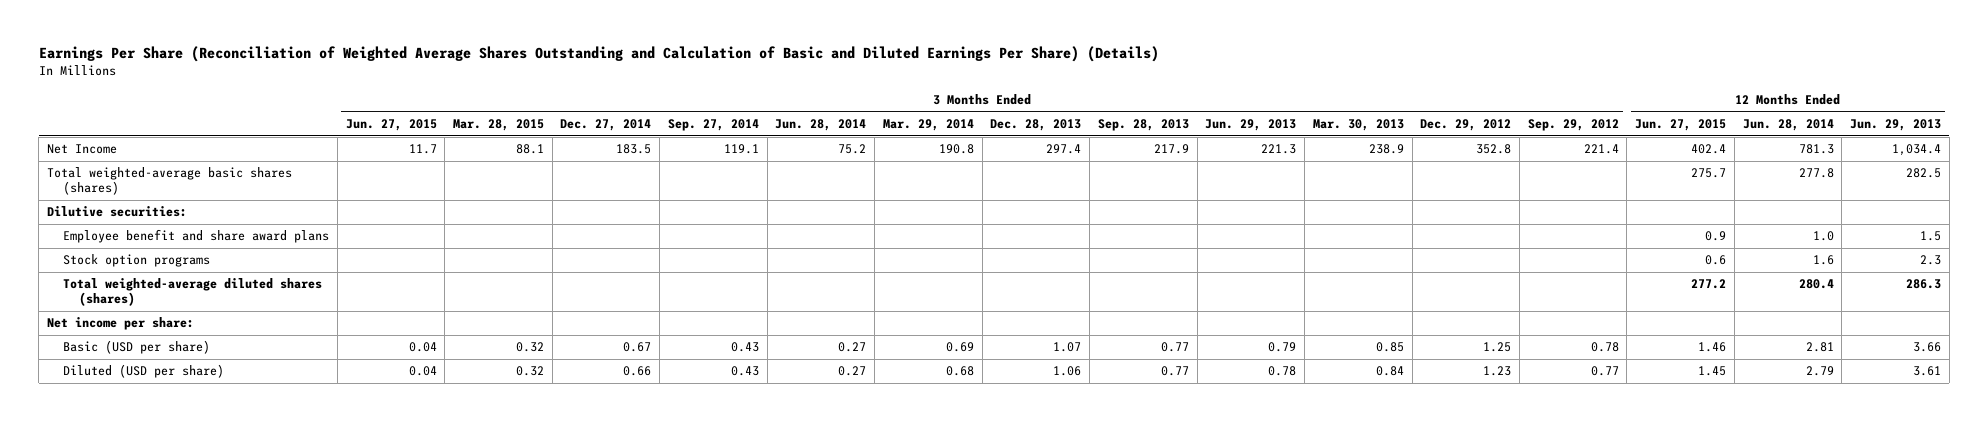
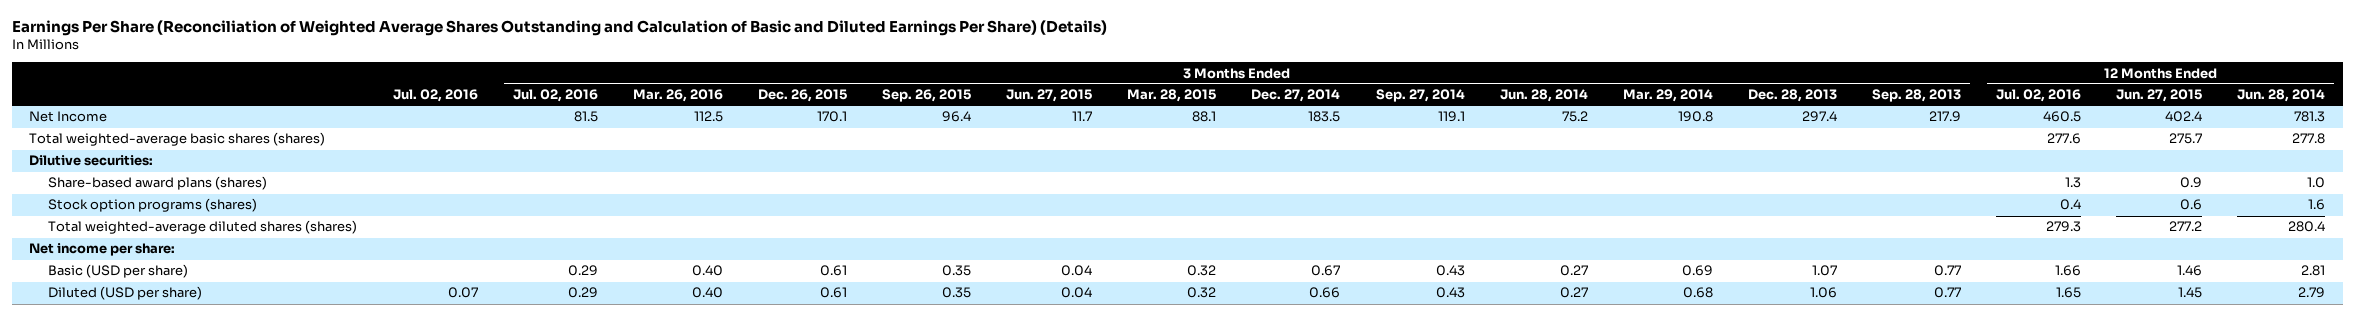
- | 3 Months Ended Jun. 27, 2015 | 3 Months Ended Mar. 28, 2015 | 3 Months Ended Dec. 27, 2014 | 3 Months Ended Sep. 27, 2014 | 3 Months Ended Jun. 28, 2014 | 3 Months Ended Mar. 29, 2014 | 3 Months Ended Dec. 28, 2013 | 3 Months Ended Sep. 28, 2013 | 3 Months Ended Jun. 29, 2013 | 3 Months Ended Mar. 30, 2013 | 3 Months Ended Dec. 29, 2012 | 3 Months Ended Sep. 29, 2012 | 12 Months Ended Jun. 27, 2015 | 12 Months Ended Jun. 28, 2014 | 12 Months Ended Jun. 29, 2013
+ | Jul. 02, 2016 | 3 Months Ended Jul. 02, 2016 | 3 Months Ended Mar. 26, 2016 | 3 Months Ended Dec. 26, 2015 | 3 Months Ended Sep. 26, 2015 | 3 Months Ended Jun. 27, 2015 | 3 Months Ended Mar. 28, 2015 | 3 Months Ended Dec. 27, 2014 | 3 Months Ended Sep. 27, 2014 | 3 Months Ended Jun. 28, 2014 | 3 Months Ended Mar. 29, 2014 | 3 Months Ended Dec. 28, 2013 | 3 Months Ended Sep. 28, 2013 | 12 Months Ended Jul. 02, 2016 | 12 Months Ended Jun. 27, 2015 | 12 Months Ended Jun. 28, 2014
- Employee benefit and share award plans | | | | | | | | | | | | | 0.9 | 1.0 | 1.5
- Stock option programs | | | | | | | | | | | | | 0.6 | 1.6 | 2.3
+ Share-based award plans (shares) | | | | | | | | | | | | | | 1.3 | 0.9 | 1.0
+ Stock option programs (shares) | | | | | | | | | | | | | | 0.4 | 0.6 | 1.6

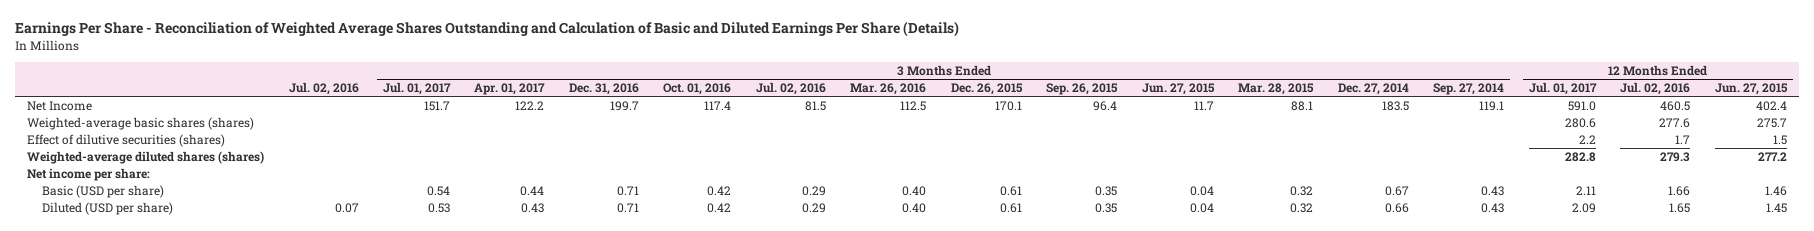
- Earnings Per Share (Reconciliation of Weighted Average Shares Outstanding and Calculation of Basic and Diluted Earnings Per Share) (Details)
+ Earnings Per Share - Reconciliation of Weighted Average Shares Outstanding and Calculation of Basic and Diluted Earnings Per Share (Details)
- | Jul. 02, 2016 | 3 Months Ended Jul. 02, 2016 | 3 Months Ended Mar. 26, 2016 | 3 Months Ended Dec. 26, 2015 | 3 Months Ended Sep. 26, 2015 | 3 Months Ended Jun. 27, 2015 | 3 Months Ended Mar. 28, 2015 | 3 Months Ended Dec. 27, 2014 | 3 Months Ended Sep. 27, 2014 | 3 Months Ended Jun. 28, 2014 | 3 Months Ended Mar. 29, 2014 | 3 Months Ended Dec. 28, 2013 | 3 Months Ended Sep. 28, 2013 | 12 Months Ended Jul. 02, 2016 | 12 Months Ended Jun. 27, 2015 | 12 Months Ended Jun. 28, 2014
+ | Jul. 02, 2016 | 3 Months Ended Jul. 01, 2017 | 3 Months Ended Apr. 01, 2017 | 3 Months Ended Dec. 31, 2016 | 3 Months Ended Oct. 01, 2016 | 3 Months Ended Jul. 02, 2016 | 3 Months Ended Mar. 26, 2016 | 3 Months Ended Dec. 26, 2015 | 3 Months Ended Sep. 26, 2015 | 3 Months Ended Jun. 27, 2015 | 3 Months Ended Mar. 28, 2015 | 3 Months Ended Dec. 27, 2014 | 3 Months Ended Sep. 27, 2014 | 12 Months Ended Jul. 01, 2017 | 12 Months Ended Jul. 02, 2016 | 12 Months Ended Jun. 27, 2015
- Total weighted-average basic shares (shares) | | | | | | | | | | | | | | 277.6 | 275.7 | 277.8
- Dilutive securities:
- Share-based award plans (shares) | | | | | | | | | | | | | | 1.3 | 0.9 | 1.0
- Stock option programs (shares) | | | | | | | | | | | | | | 0.4 | 0.6 | 1.6
- Total weighted-average diluted shares (shares) | | | | | | | | | | | | | | 279.3 | 277.2 | 280.4
+ Weighted-average basic shares (shares) | | | | | | | | | | | | | | 280.6 | 277.6 | 275.7
+ Effect of dilutive securities (shares) | | | | | | | | | | | | | | 2.2 | 1.7 | 1.5
+ Weighted-average diluted shares (shares) | | | | | | | | | | | | | | 282.8 | 279.3 | 277.2

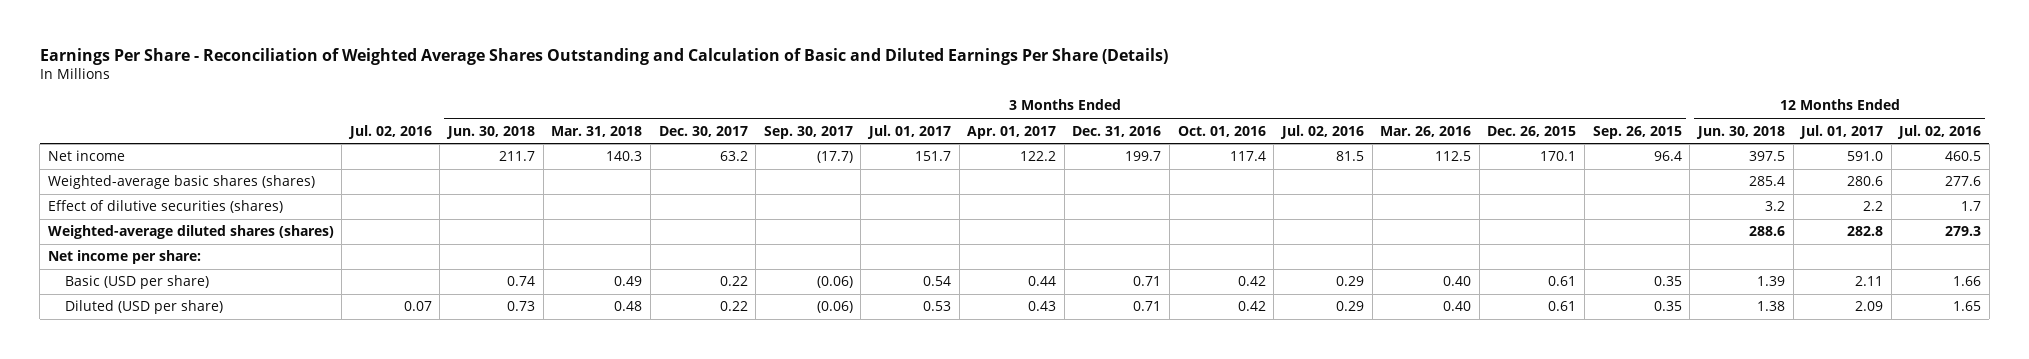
- | Jul. 02, 2016 | 3 Months Ended Jul. 01, 2017 | 3 Months Ended Apr. 01, 2017 | 3 Months Ended Dec. 31, 2016 | 3 Months Ended Oct. 01, 2016 | 3 Months Ended Jul. 02, 2016 | 3 Months Ended Mar. 26, 2016 | 3 Months Ended Dec. 26, 2015 | 3 Months Ended Sep. 26, 2015 | 3 Months Ended Jun. 27, 2015 | 3 Months Ended Mar. 28, 2015 | 3 Months Ended Dec. 27, 2014 | 3 Months Ended Sep. 27, 2014 | 12 Months Ended Jul. 01, 2017 | 12 Months Ended Jul. 02, 2016 | 12 Months Ended Jun. 27, 2015
+ | Jul. 02, 2016 | 3 Months Ended Jun. 30, 2018 | 3 Months Ended Mar. 31, 2018 | 3 Months Ended Dec. 30, 2017 | 3 Months Ended Sep. 30, 2017 | 3 Months Ended Jul. 01, 2017 | 3 Months Ended Apr. 01, 2017 | 3 Months Ended Dec. 31, 2016 | 3 Months Ended Oct. 01, 2016 | 3 Months Ended Jul. 02, 2016 | 3 Months Ended Mar. 26, 2016 | 3 Months Ended Dec. 26, 2015 | 3 Months Ended Sep. 26, 2015 | 12 Months Ended Jun. 30, 2018 | 12 Months Ended Jul. 01, 2017 | 12 Months Ended Jul. 02, 2016
- Net Income | | 151.7 | 122.2 | 199.7 | 117.4 | 81.5 | 112.5 | 170.1 | 96.4 | 11.7 | 88.1 | 183.5 | 119.1 | 591.0 | 460.5 | 402.4
+ Net income | | 211.7 | 140.3 | 63.2 | (17.7) | 151.7 | 122.2 | 199.7 | 117.4 | 81.5 | 112.5 | 170.1 | 96.4 | 397.5 | 591.0 | 460.5

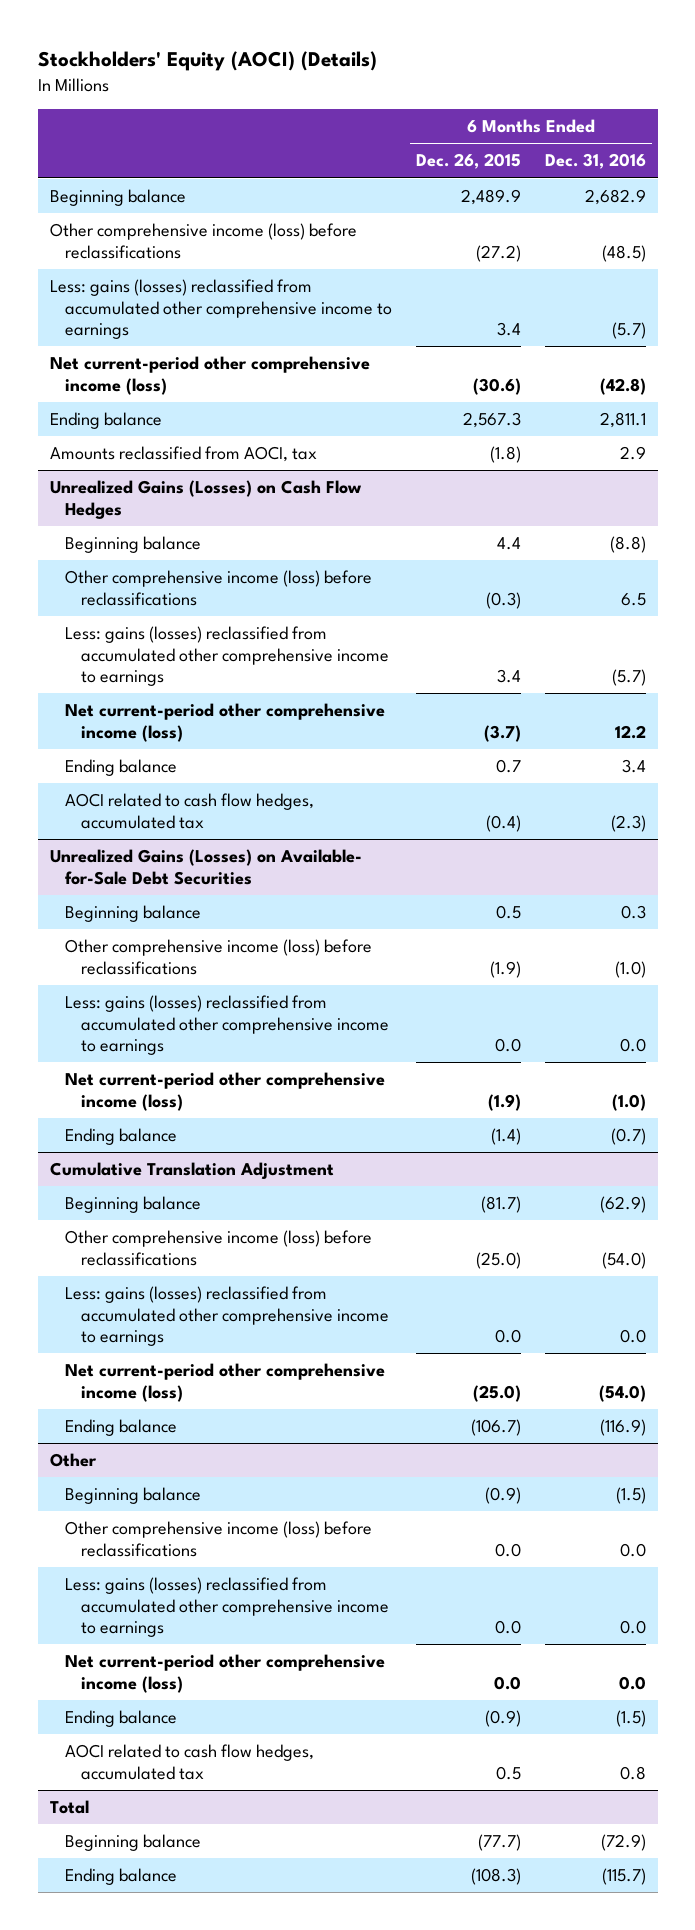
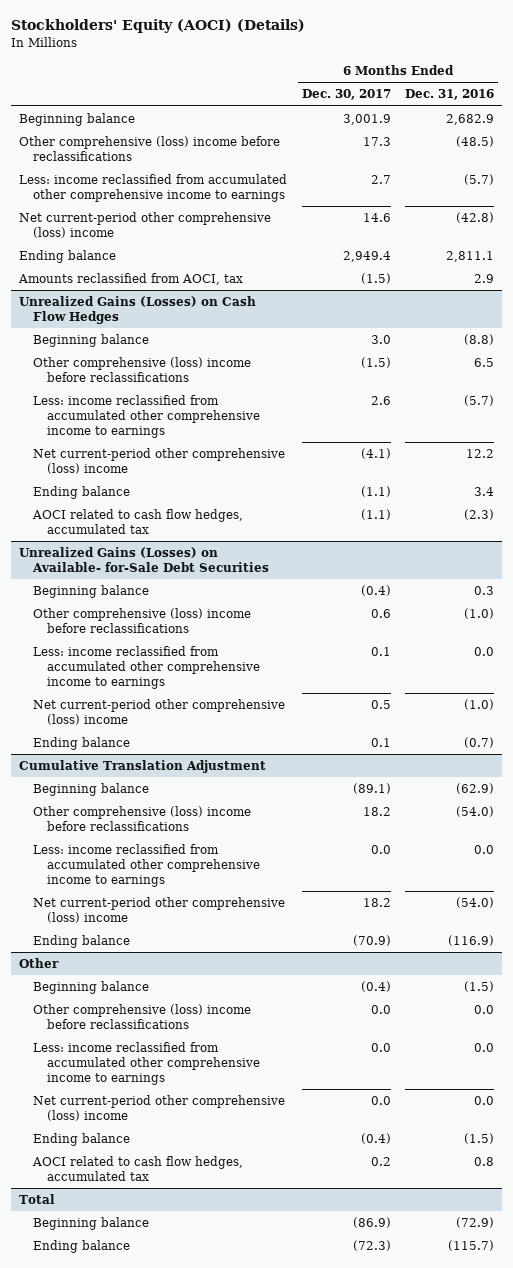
- | 6 Months Ended Dec. 26, 2015 | 6 Months Ended Dec. 31, 2016
+ | 6 Months Ended Dec. 30, 2017 | 6 Months Ended Dec. 31, 2016
- Other comprehensive income (loss) before reclassifications | (27.2) | (48.5)
- Less: gains (losses) reclassified from accumulated other comprehensive income to earnings | 3.4 | (5.7)
- Net current-period other comprehensive income (loss) | (30.6) | (42.8)
+ Other comprehensive (loss) income before reclassifications | 17.3 | (48.5)
+ Less: income reclassified from accumulated other comprehensive income to earnings | 2.7 | (5.7)
+ Net current-period other comprehensive (loss) income | 14.6 | (42.8)
@ Unrealized Gains (Losses) on Cash Flow Hedges
- Other comprehensive income (loss) before reclassifications | (0.3) | 6.5
- Less: gains (losses) reclassified from accumulated other comprehensive income to earnings | 3.4 | (5.7)
- Net current-period other comprehensive income (loss) | (3.7) | 12.2
+ Other comprehensive (loss) income before reclassifications | (1.5) | 6.5
+ Less: income reclassified from accumulated other comprehensive income to earnings | 2.6 | (5.7)
+ Net current-period other comprehensive (loss) income | (4.1) | 12.2
@ Unrealized Gains (Losses) on Available- for-Sale Debt Securities
- Other comprehensive income (loss) before reclassifications | (1.9) | (1.0)
- Less: gains (losses) reclassified from accumulated other comprehensive income to earnings | 0.0 | 0.0
- Net current-period other comprehensive income (loss) | (1.9) | (1.0)
+ Other comprehensive (loss) income before reclassifications | 0.6 | (1.0)
+ Less: income reclassified from accumulated other comprehensive income to earnings | 0.1 | 0.0
+ Net current-period other comprehensive (loss) income | 0.5 | (1.0)
@ Cumulative Translation Adjustment
- Other comprehensive income (loss) before reclassifications | (25.0) | (54.0)
- Less: gains (losses) reclassified from accumulated other comprehensive income to earnings | 0.0 | 0.0
- Net current-period other comprehensive income (loss) | (25.0) | (54.0)
+ Other comprehensive (loss) income before reclassifications | 18.2 | (54.0)
+ Less: income reclassified from accumulated other comprehensive income to earnings | 0.0 | 0.0
+ Net current-period other comprehensive (loss) income | 18.2 | (54.0)
@ Other
- Other comprehensive income (loss) before reclassifications | 0.0 | 0.0
- Less: gains (losses) reclassified from accumulated other comprehensive income to earnings | 0.0 | 0.0
- Net current-period other comprehensive income (loss) | 0.0 | 0.0
+ Other comprehensive (loss) income before reclassifications | 0.0 | 0.0
+ Less: income reclassified from accumulated other comprehensive income to earnings | 0.0 | 0.0
+ Net current-period other comprehensive (loss) income | 0.0 | 0.0

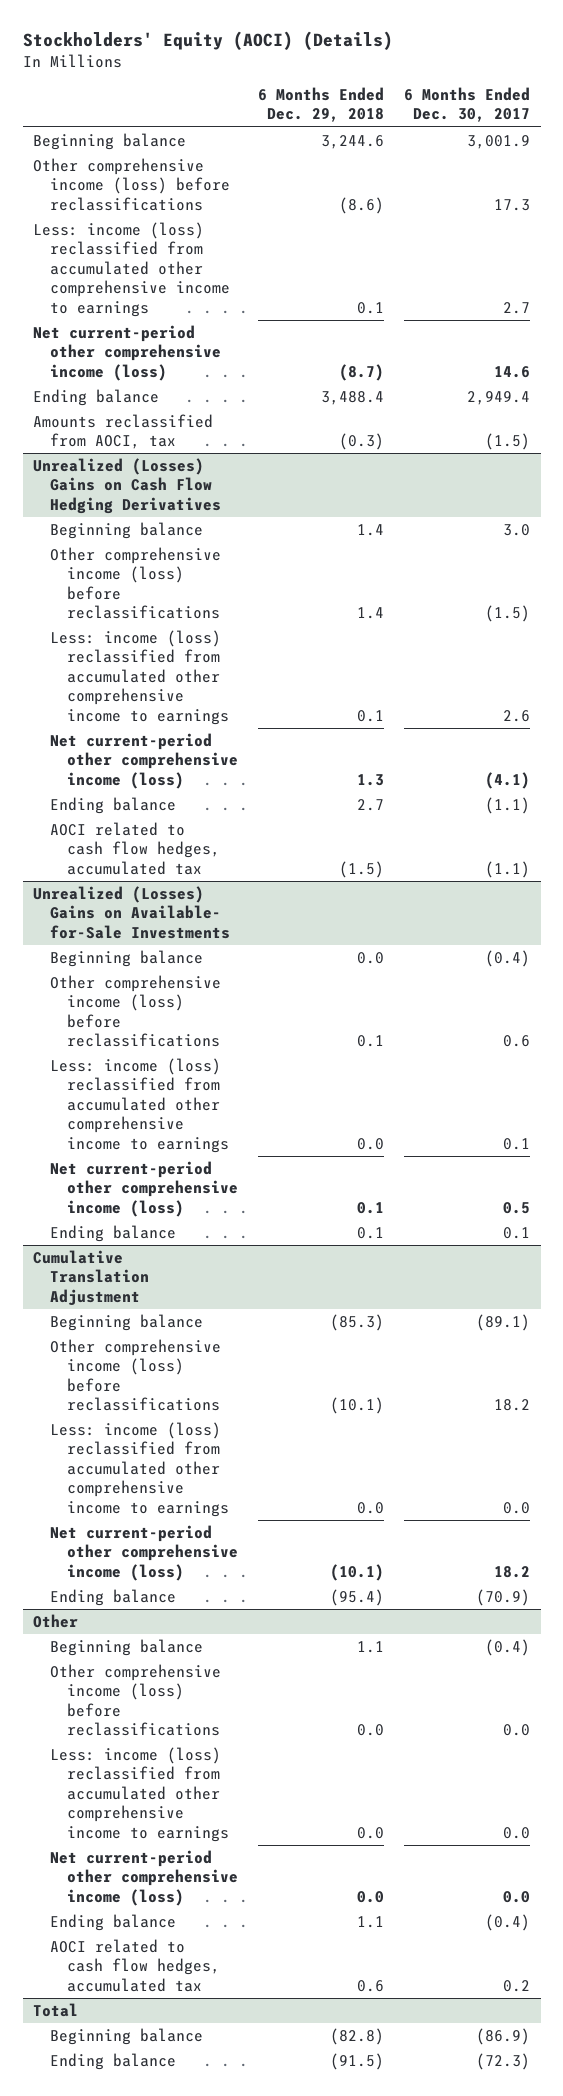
- | 6 Months Ended Dec. 30, 2017 | 6 Months Ended Dec. 31, 2016
+ | 6 Months Ended Dec. 29, 2018 | 6 Months Ended Dec. 30, 2017
- Other comprehensive (loss) income before reclassifications | 17.3 | (48.5)
- Less: income reclassified from accumulated other comprehensive income to earnings | 2.7 | (5.7)
- Net current-period other comprehensive (loss) income | 14.6 | (42.8)
+ Other comprehensive income (loss) before reclassifications | (8.6) | 17.3
+ Less: income (loss) reclassified from accumulated other comprehensive income to earnings | 0.1 | 2.7
+ Net current-period other comprehensive income (loss) | (8.7) | 14.6
- Unrealized Gains (Losses) on Cash Flow Hedges
+ Unrealized (Losses) Gains on Cash Flow Hedging Derivatives
- Other comprehensive (loss) income before reclassifications | (1.5) | 6.5
- Less: income reclassified from accumulated other comprehensive income to earnings | 2.6 | (5.7)
- Net current-period other comprehensive (loss) income | (4.1) | 12.2
+ Other comprehensive income (loss) before reclassifications | 1.4 | (1.5)
+ Less: income (loss) reclassified from accumulated other comprehensive income to earnings | 0.1 | 2.6
+ Net current-period other comprehensive income (loss) | 1.3 | (4.1)
- Unrealized Gains (Losses) on Available- for-Sale Debt Securities
+ Unrealized (Losses) Gains on Available- for-Sale Investments
- Other comprehensive (loss) income before reclassifications | 0.6 | (1.0)
- Less: income reclassified from accumulated other comprehensive income to earnings | 0.1 | 0.0
- Net current-period other comprehensive (loss) income | 0.5 | (1.0)
+ Other comprehensive income (loss) before reclassifications | 0.1 | 0.6
+ Less: income (loss) reclassified from accumulated other comprehensive income to earnings | 0.0 | 0.1
+ Net current-period other comprehensive income (loss) | 0.1 | 0.5
@ Cumulative Translation Adjustment
- Other comprehensive (loss) income before reclassifications | 18.2 | (54.0)
- Less: income reclassified from accumulated other comprehensive income to earnings | 0.0 | 0.0
- Net current-period other comprehensive (loss) income | 18.2 | (54.0)
+ Other comprehensive income (loss) before reclassifications | (10.1) | 18.2
+ Less: income (loss) reclassified from accumulated other comprehensive income to earnings | 0.0 | 0.0
+ Net current-period other comprehensive income (loss) | (10.1) | 18.2
@ Other
- Other comprehensive (loss) income before reclassifications | 0.0 | 0.0
- Less: income reclassified from accumulated other comprehensive income to earnings | 0.0 | 0.0
- Net current-period other comprehensive (loss) income | 0.0 | 0.0
+ Other comprehensive income (loss) before reclassifications | 0.0 | 0.0
+ Less: income (loss) reclassified from accumulated other comprehensive income to earnings | 0.0 | 0.0
+ Net current-period other comprehensive income (loss) | 0.0 | 0.0

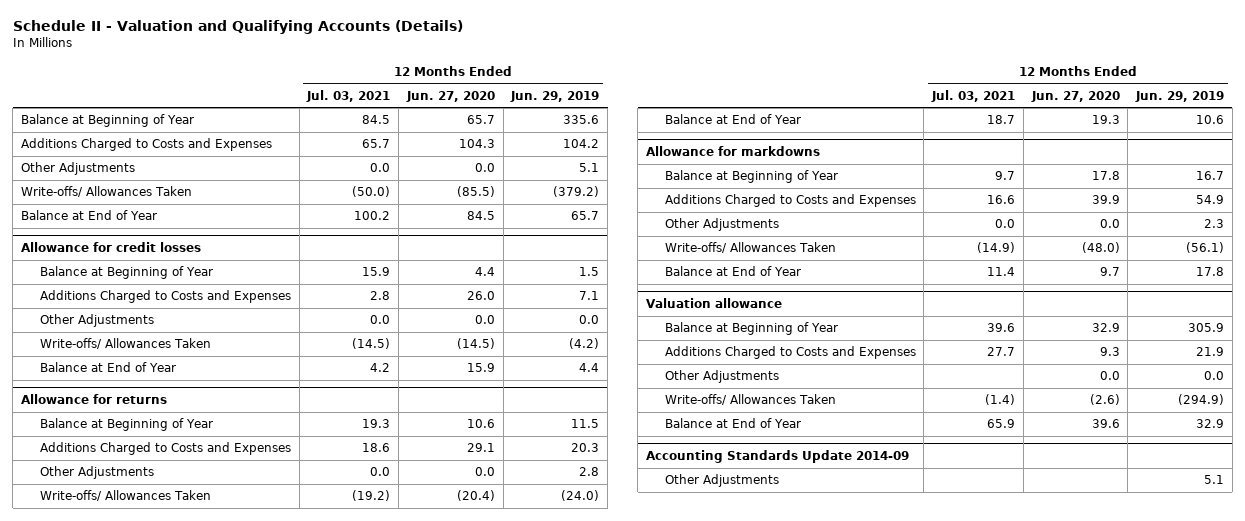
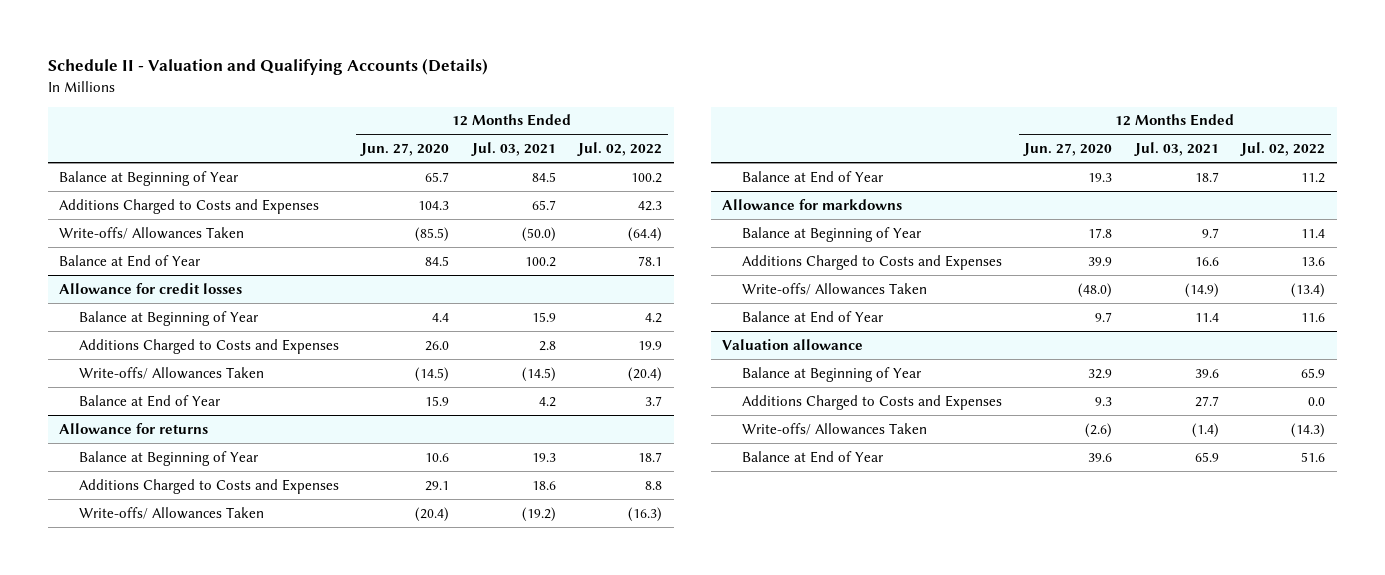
- | 12 Months Ended Jul. 03, 2021 | 12 Months Ended Jun. 27, 2020 | 12 Months Ended Jun. 29, 2019
+ | 12 Months Ended Jun. 27, 2020 | 12 Months Ended Jul. 03, 2021 | 12 Months Ended Jul. 02, 2022
- Other Adjustments | 0.0 | 0.0 | 5.1
@ Allowance for credit losses
- Other Adjustments | 0.0 | 0.0 | 0.0
@ Allowance for returns
- Other Adjustments | 0.0 | 0.0 | 2.8
@ Allowance for markdowns
- Other Adjustments | 0.0 | 0.0 | 2.3
@ Valuation allowance
- Other Adjustments | | 0.0 | 0.0
- Accounting Standards Update 2014-09
- Other Adjustments | | | 5.1

